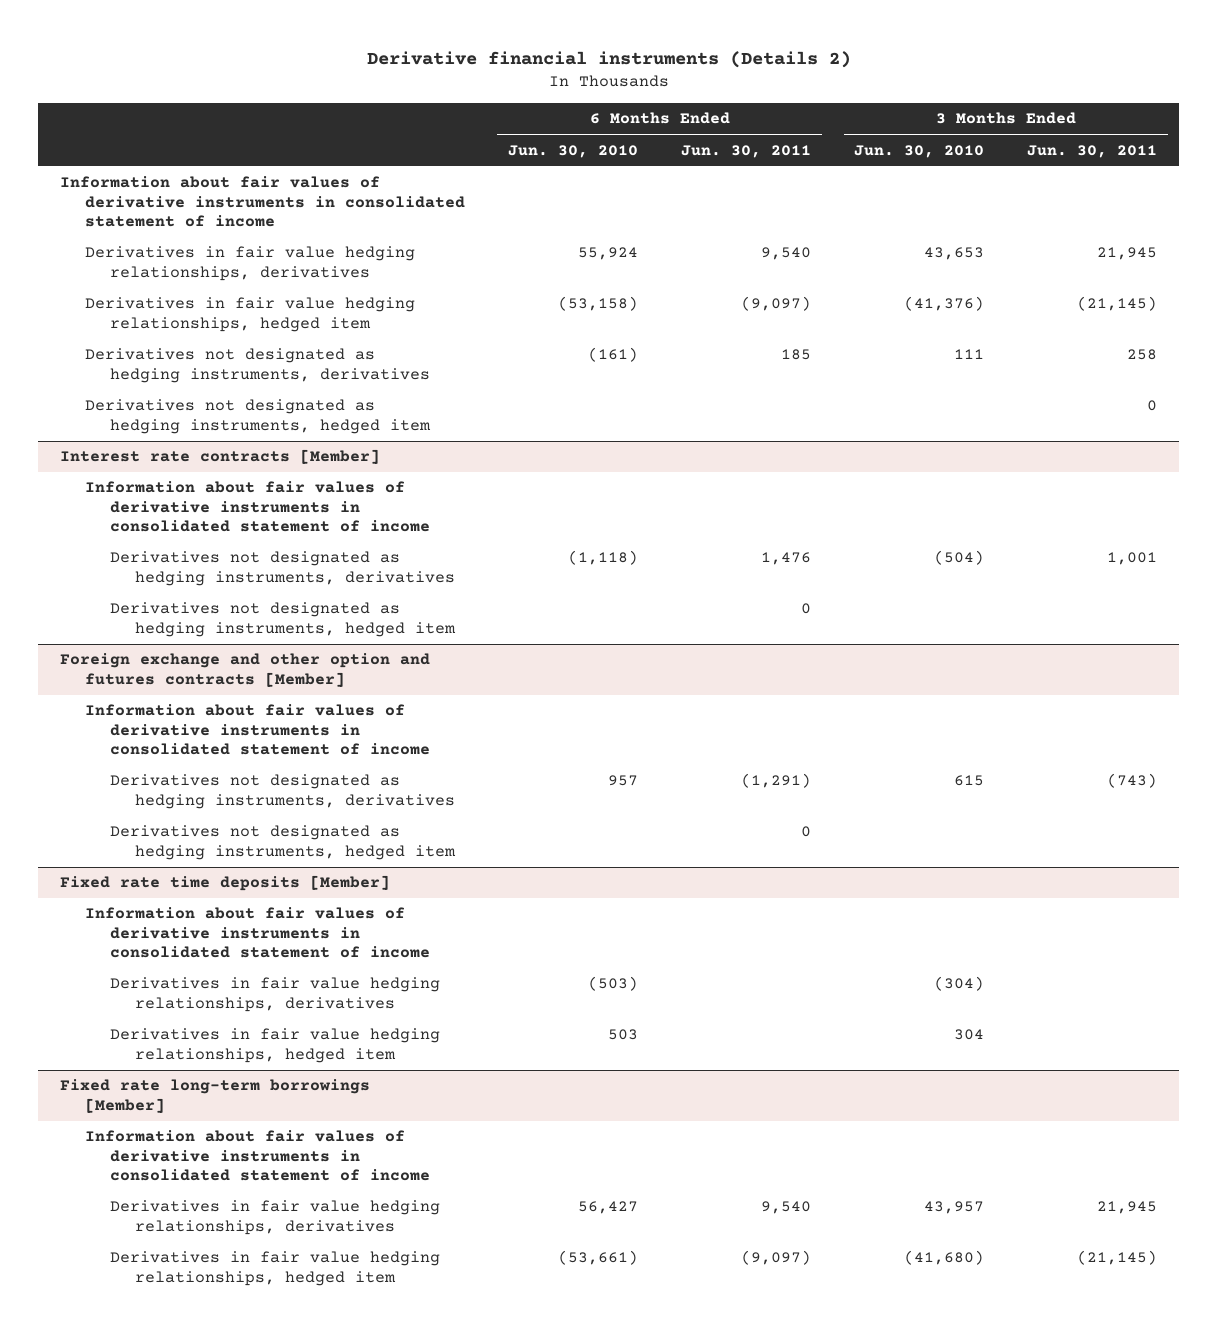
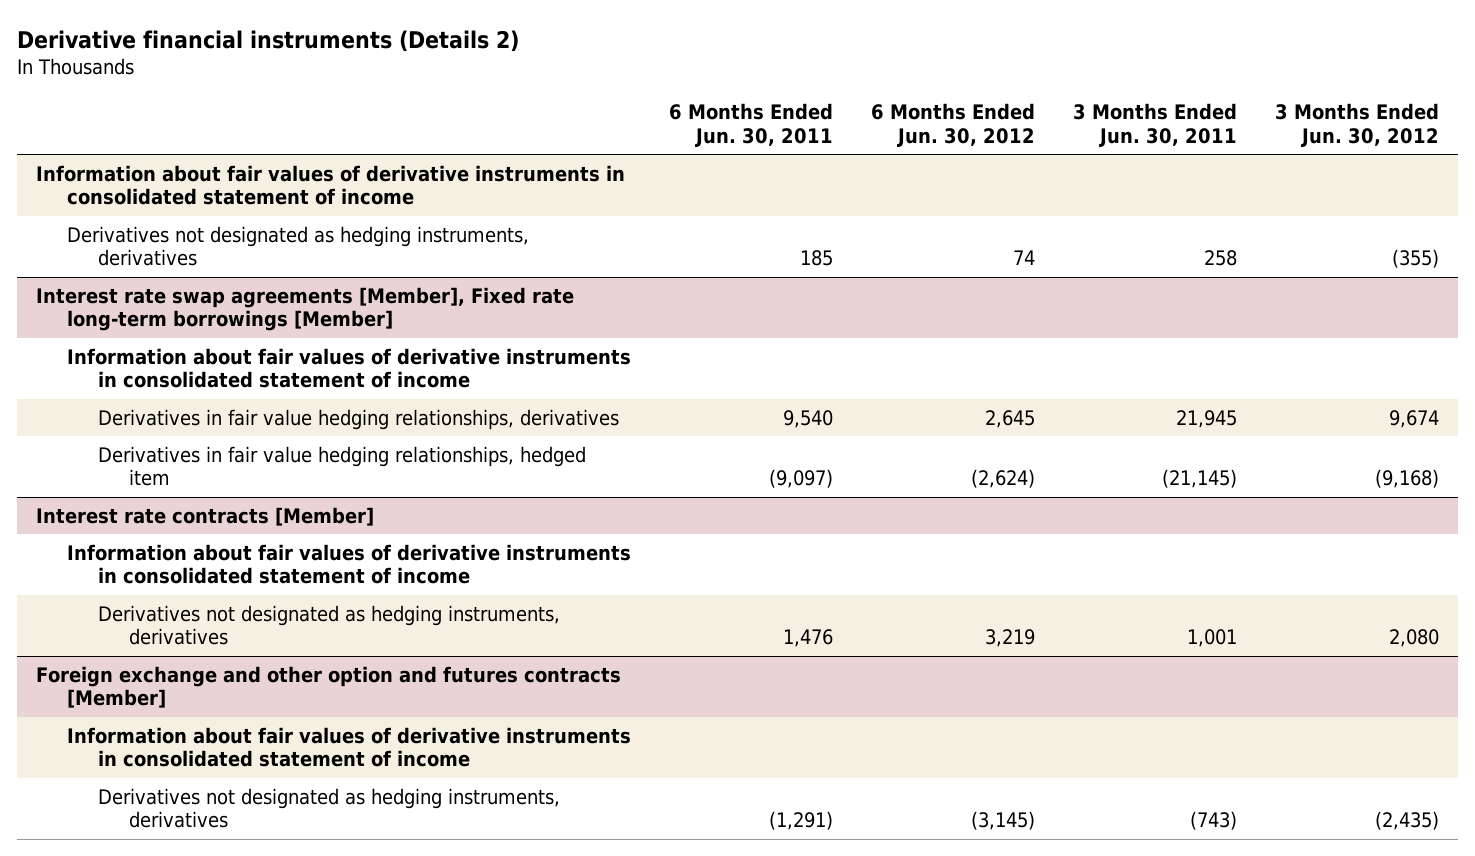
- | 6 Months Ended Jun. 30, 2010 | 6 Months Ended Jun. 30, 2011 | 3 Months Ended Jun. 30, 2010 | 3 Months Ended Jun. 30, 2011
+ | 6 Months Ended Jun. 30, 2011 | 6 Months Ended Jun. 30, 2012 | 3 Months Ended Jun. 30, 2011 | 3 Months Ended Jun. 30, 2012
moved up: Derivatives not designated as hedging instruments, derivatives | 185 | 74 | 258 | (355)
+ Interest rate swap agreements [Member], Fixed rate long-term borrowings [Member]
+ Information about fair values of derivative instruments in consolidated statement of income
- Derivatives not designated as hedging instruments, hedged item | | | | 0
@ Interest rate contracts [Member]
- Derivatives not designated as hedging instruments, hedged item | | 0 | |
@ Foreign exchange and other option and futures contracts [Member]
- Derivatives not designated as hedging instruments, hedged item | | 0 | |
- Fixed rate time deposits [Member]
- Information about fair values of derivative instruments in consolidated statement of income
- Derivatives in fair value hedging relationships, derivatives | (503) | | (304) |
- Derivatives in fair value hedging relationships, hedged item | 503 | | 304 |
- Fixed rate long-term borrowings [Member]
- Information about fair values of derivative instruments in consolidated statement of income
- Derivatives in fair value hedging relationships, derivatives | 56,427 | 9,540 | 43,957 | 21,945
- Derivatives in fair value hedging relationships, hedged item | (53,661) | (9,097) | (41,680) | (21,145)

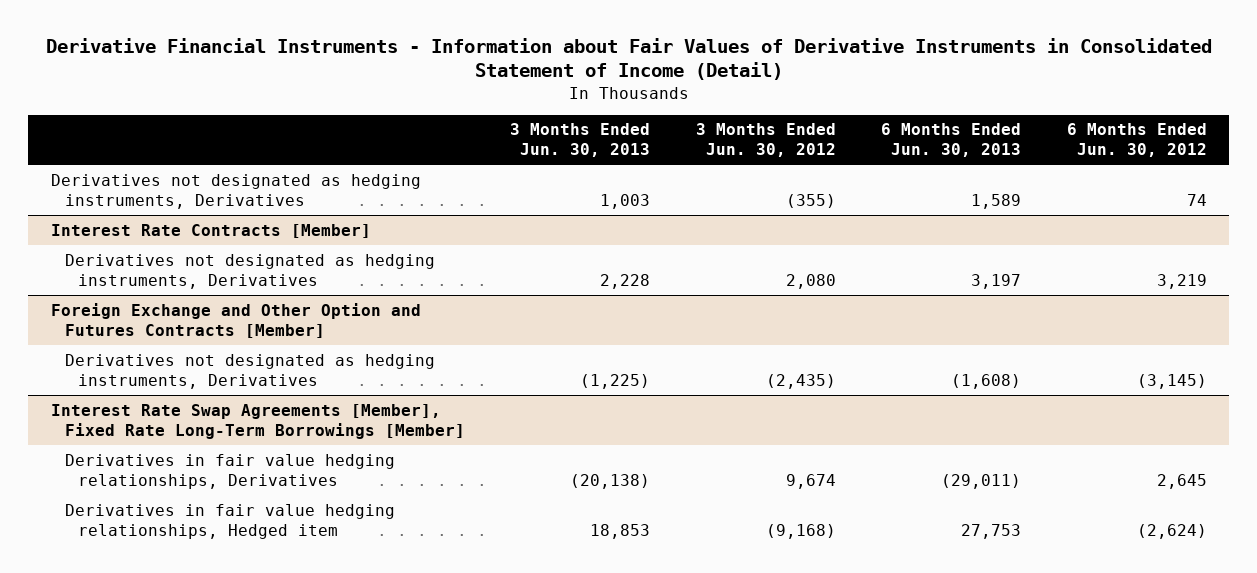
- Derivative financial instruments (Details 2)
+ Derivative Financial Instruments - Information about Fair Values of Derivative Instruments in Consolidated Statement of Income (Detail)
- | 6 Months Ended Jun. 30, 2011 | 6 Months Ended Jun. 30, 2012 | 3 Months Ended Jun. 30, 2011 | 3 Months Ended Jun. 30, 2012
+ | 3 Months Ended Jun. 30, 2013 | 3 Months Ended Jun. 30, 2012 | 6 Months Ended Jun. 30, 2013 | 6 Months Ended Jun. 30, 2012
- Information about fair values of derivative instruments in consolidated statement of income
- Derivatives not designated as hedging instruments, derivatives | 185 | 74 | 258 | (355)
- Interest rate swap agreements [Member], Fixed rate long-term borrowings [Member]
- Information about fair values of derivative instruments in consolidated statement of income
- Derivatives in fair value hedging relationships, derivatives | 9,540 | 2,645 | 21,945 | 9,674
- Derivatives in fair value hedging relationships, hedged item | (9,097) | (2,624) | (21,145) | (9,168)
- Interest rate contracts [Member]
- Information about fair values of derivative instruments in consolidated statement of income
- Derivatives not designated as hedging instruments, derivatives | 1,476 | 3,219 | 1,001 | 2,080
- Foreign exchange and other option and futures contracts [Member]
- Information about fair values of derivative instruments in consolidated statement of income
- Derivatives not designated as hedging instruments, derivatives | (1,291) | (3,145) | (743) | (2,435)
+ Derivatives not designated as hedging instruments, Derivatives | 1,003 | (355) | 1,589 | 74
+ Interest Rate Contracts [Member]
+ Derivatives not designated as hedging instruments, Derivatives | 2,228 | 2,080 | 3,197 | 3,219
+ Foreign Exchange and Other Option and Futures Contracts [Member]
+ Derivatives not designated as hedging instruments, Derivatives | (1,225) | (2,435) | (1,608) | (3,145)
+ Interest Rate Swap Agreements [Member], Fixed Rate Long-Term Borrowings [Member]
+ Derivatives in fair value hedging relationships, Derivatives | (20,138) | 9,674 | (29,011) | 2,645
+ Derivatives in fair value hedging relationships, Hedged item | 18,853 | (9,168) | 27,753 | (2,624)

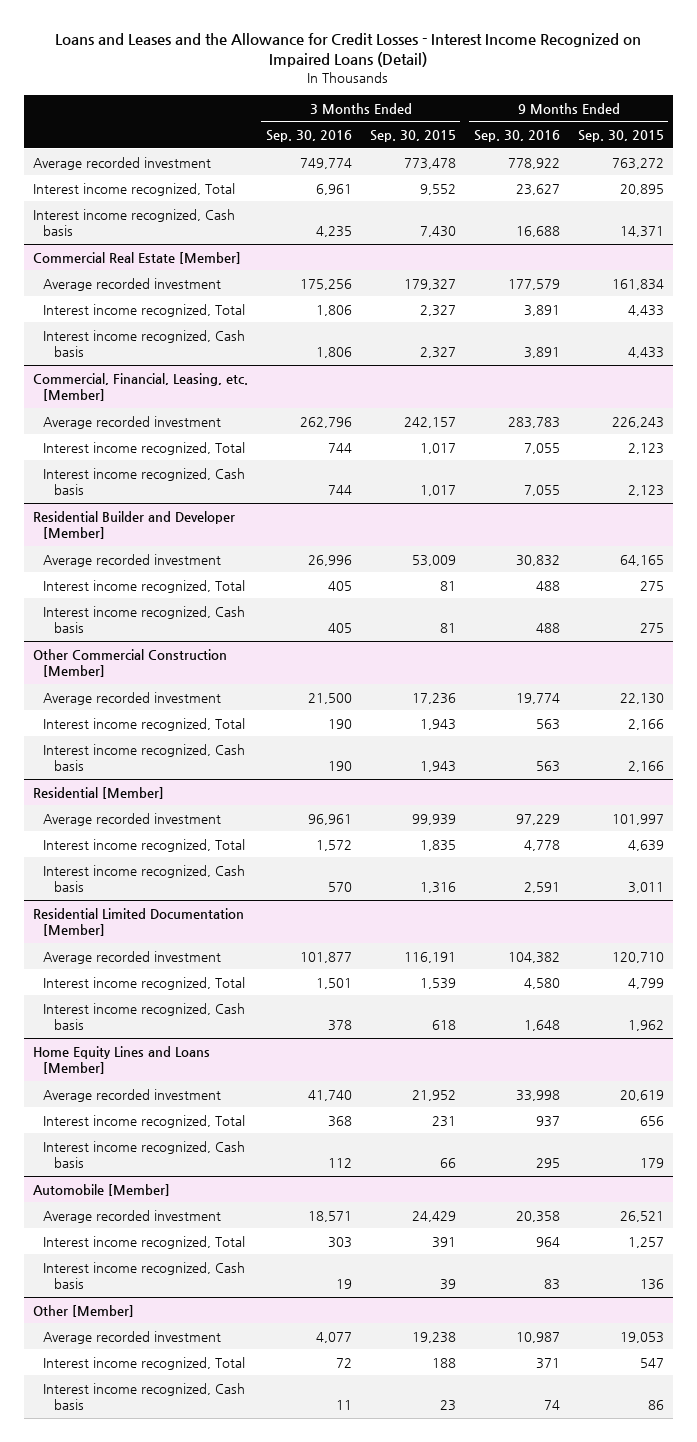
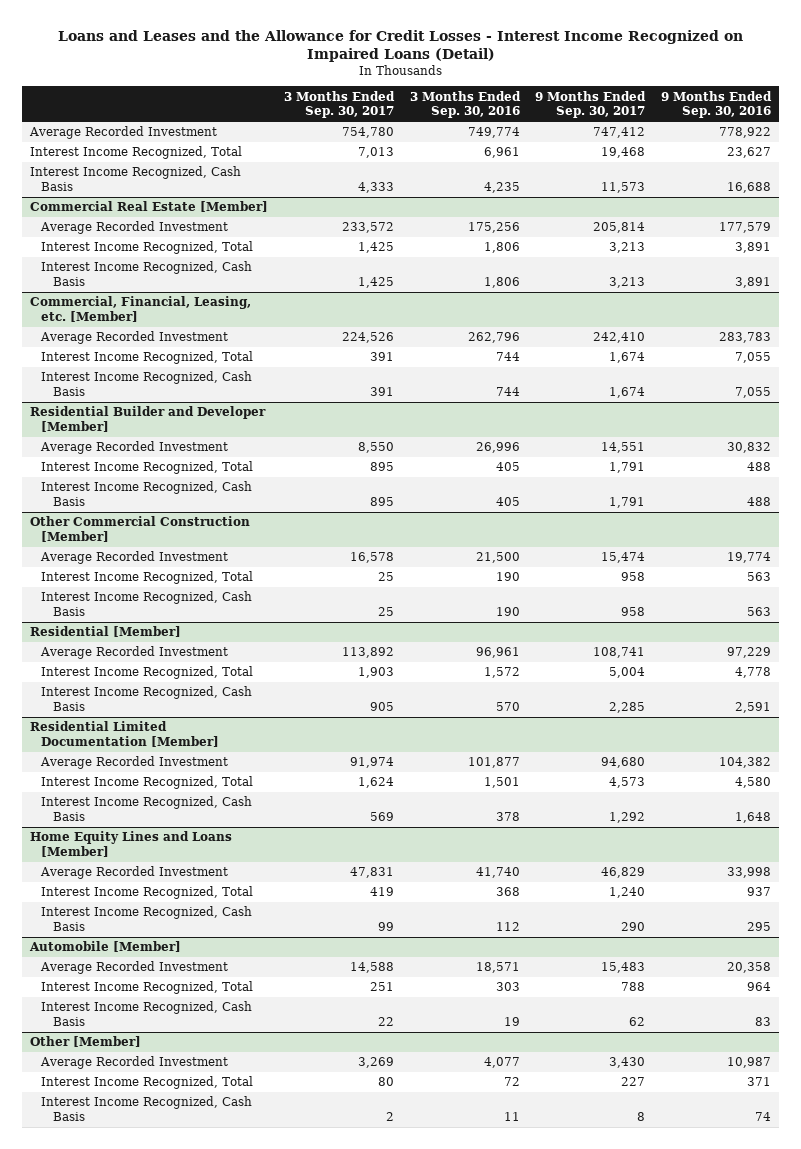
- | 3 Months Ended Sep. 30, 2016 | 3 Months Ended Sep. 30, 2015 | 9 Months Ended Sep. 30, 2016 | 9 Months Ended Sep. 30, 2015
+ | 3 Months Ended Sep. 30, 2017 | 3 Months Ended Sep. 30, 2016 | 9 Months Ended Sep. 30, 2017 | 9 Months Ended Sep. 30, 2016
- Average recorded investment | 749,774 | 773,478 | 778,922 | 763,272
- Interest income recognized, Total | 6,961 | 9,552 | 23,627 | 20,895
- Interest income recognized, Cash basis | 4,235 | 7,430 | 16,688 | 14,371
+ Average Recorded Investment | 754,780 | 749,774 | 747,412 | 778,922
+ Interest Income Recognized, Total | 7,013 | 6,961 | 19,468 | 23,627
+ Interest Income Recognized, Cash Basis | 4,333 | 4,235 | 11,573 | 16,688
@ Commercial Real Estate [Member]
- Average recorded investment | 175,256 | 179,327 | 177,579 | 161,834
- Interest income recognized, Total | 1,806 | 2,327 | 3,891 | 4,433
- Interest income recognized, Cash basis | 1,806 | 2,327 | 3,891 | 4,433
+ Average Recorded Investment | 233,572 | 175,256 | 205,814 | 177,579
+ Interest Income Recognized, Total | 1,425 | 1,806 | 3,213 | 3,891
+ Interest Income Recognized, Cash Basis | 1,425 | 1,806 | 3,213 | 3,891
@ Commercial, Financial, Leasing, etc. [Member]
- Average recorded investment | 262,796 | 242,157 | 283,783 | 226,243
- Interest income recognized, Total | 744 | 1,017 | 7,055 | 2,123
- Interest income recognized, Cash basis | 744 | 1,017 | 7,055 | 2,123
+ Average Recorded Investment | 224,526 | 262,796 | 242,410 | 283,783
+ Interest Income Recognized, Total | 391 | 744 | 1,674 | 7,055
+ Interest Income Recognized, Cash Basis | 391 | 744 | 1,674 | 7,055
@ Residential Builder and Developer [Member]
- Average recorded investment | 26,996 | 53,009 | 30,832 | 64,165
- Interest income recognized, Total | 405 | 81 | 488 | 275
- Interest income recognized, Cash basis | 405 | 81 | 488 | 275
+ Average Recorded Investment | 8,550 | 26,996 | 14,551 | 30,832
+ Interest Income Recognized, Total | 895 | 405 | 1,791 | 488
+ Interest Income Recognized, Cash Basis | 895 | 405 | 1,791 | 488
@ Other Commercial Construction [Member]
- Average recorded investment | 21,500 | 17,236 | 19,774 | 22,130
- Interest income recognized, Total | 190 | 1,943 | 563 | 2,166
- Interest income recognized, Cash basis | 190 | 1,943 | 563 | 2,166
+ Average Recorded Investment | 16,578 | 21,500 | 15,474 | 19,774
+ Interest Income Recognized, Total | 25 | 190 | 958 | 563
+ Interest Income Recognized, Cash Basis | 25 | 190 | 958 | 563
@ Residential [Member]
- Average recorded investment | 96,961 | 99,939 | 97,229 | 101,997
- Interest income recognized, Total | 1,572 | 1,835 | 4,778 | 4,639
- Interest income recognized, Cash basis | 570 | 1,316 | 2,591 | 3,011
+ Average Recorded Investment | 113,892 | 96,961 | 108,741 | 97,229
+ Interest Income Recognized, Total | 1,903 | 1,572 | 5,004 | 4,778
+ Interest Income Recognized, Cash Basis | 905 | 570 | 2,285 | 2,591
@ Residential Limited Documentation [Member]
- Average recorded investment | 101,877 | 116,191 | 104,382 | 120,710
- Interest income recognized, Total | 1,501 | 1,539 | 4,580 | 4,799
- Interest income recognized, Cash basis | 378 | 618 | 1,648 | 1,962
+ Average Recorded Investment | 91,974 | 101,877 | 94,680 | 104,382
+ Interest Income Recognized, Total | 1,624 | 1,501 | 4,573 | 4,580
+ Interest Income Recognized, Cash Basis | 569 | 378 | 1,292 | 1,648
@ Home Equity Lines and Loans [Member]
- Average recorded investment | 41,740 | 21,952 | 33,998 | 20,619
- Interest income recognized, Total | 368 | 231 | 937 | 656
- Interest income recognized, Cash basis | 112 | 66 | 295 | 179
+ Average Recorded Investment | 47,831 | 41,740 | 46,829 | 33,998
+ Interest Income Recognized, Total | 419 | 368 | 1,240 | 937
+ Interest Income Recognized, Cash Basis | 99 | 112 | 290 | 295
@ Automobile [Member]
- Average recorded investment | 18,571 | 24,429 | 20,358 | 26,521
- Interest income recognized, Total | 303 | 391 | 964 | 1,257
- Interest income recognized, Cash basis | 19 | 39 | 83 | 136
+ Average Recorded Investment | 14,588 | 18,571 | 15,483 | 20,358
+ Interest Income Recognized, Total | 251 | 303 | 788 | 964
+ Interest Income Recognized, Cash Basis | 22 | 19 | 62 | 83
@ Other [Member]
- Average recorded investment | 4,077 | 19,238 | 10,987 | 19,053
- Interest income recognized, Total | 72 | 188 | 371 | 547
- Interest income recognized, Cash basis | 11 | 23 | 74 | 86
+ Average Recorded Investment | 3,269 | 4,077 | 3,430 | 10,987
+ Interest Income Recognized, Total | 80 | 72 | 227 | 371
+ Interest Income Recognized, Cash Basis | 2 | 11 | 8 | 74

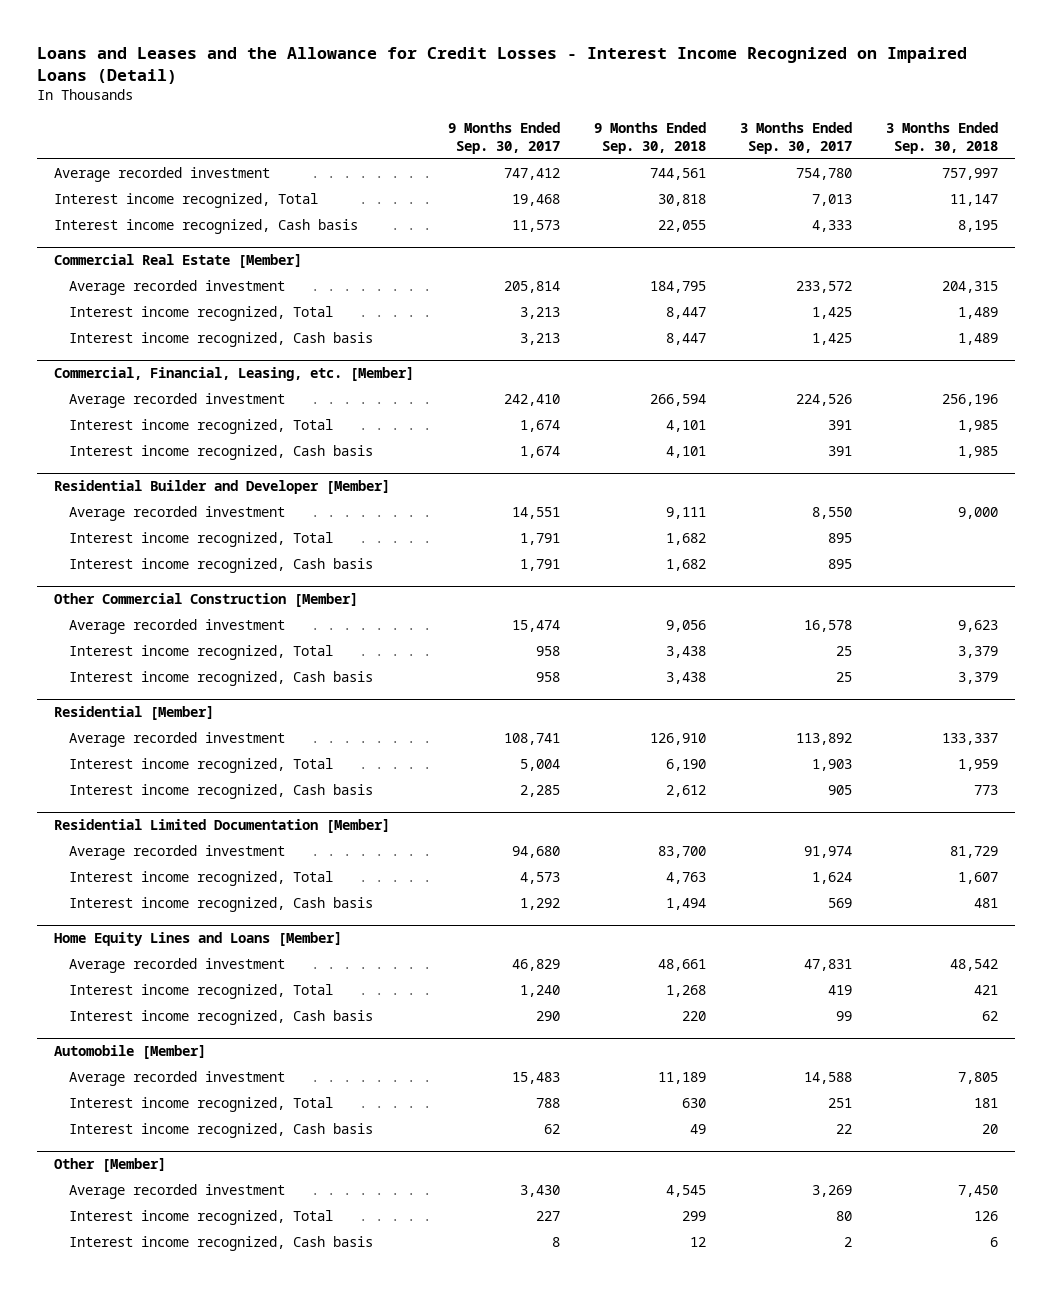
- | 3 Months Ended Sep. 30, 2017 | 3 Months Ended Sep. 30, 2016 | 9 Months Ended Sep. 30, 2017 | 9 Months Ended Sep. 30, 2016
+ | 9 Months Ended Sep. 30, 2017 | 9 Months Ended Sep. 30, 2018 | 3 Months Ended Sep. 30, 2017 | 3 Months Ended Sep. 30, 2018
- Average Recorded Investment | 754,780 | 749,774 | 747,412 | 778,922
- Interest Income Recognized, Total | 7,013 | 6,961 | 19,468 | 23,627
- Interest Income Recognized, Cash Basis | 4,333 | 4,235 | 11,573 | 16,688
+ Average recorded investment | 747,412 | 744,561 | 754,780 | 757,997
+ Interest income recognized, Total | 19,468 | 30,818 | 7,013 | 11,147
+ Interest income recognized, Cash basis | 11,573 | 22,055 | 4,333 | 8,195
@ Commercial Real Estate [Member]
- Average Recorded Investment | 233,572 | 175,256 | 205,814 | 177,579
- Interest Income Recognized, Total | 1,425 | 1,806 | 3,213 | 3,891
- Interest Income Recognized, Cash Basis | 1,425 | 1,806 | 3,213 | 3,891
+ Average recorded investment | 205,814 | 184,795 | 233,572 | 204,315
+ Interest income recognized, Total | 3,213 | 8,447 | 1,425 | 1,489
+ Interest income recognized, Cash basis | 3,213 | 8,447 | 1,425 | 1,489
@ Commercial, Financial, Leasing, etc. [Member]
- Average Recorded Investment | 224,526 | 262,796 | 242,410 | 283,783
- Interest Income Recognized, Total | 391 | 744 | 1,674 | 7,055
- Interest Income Recognized, Cash Basis | 391 | 744 | 1,674 | 7,055
+ Average recorded investment | 242,410 | 266,594 | 224,526 | 256,196
+ Interest income recognized, Total | 1,674 | 4,101 | 391 | 1,985
+ Interest income recognized, Cash basis | 1,674 | 4,101 | 391 | 1,985
@ Residential Builder and Developer [Member]
- Average Recorded Investment | 8,550 | 26,996 | 14,551 | 30,832
- Interest Income Recognized, Total | 895 | 405 | 1,791 | 488
- Interest Income Recognized, Cash Basis | 895 | 405 | 1,791 | 488
+ Average recorded investment | 14,551 | 9,111 | 8,550 | 9,000
+ Interest income recognized, Total | 1,791 | 1,682 | 895 |
+ Interest income recognized, Cash basis | 1,791 | 1,682 | 895 |
@ Other Commercial Construction [Member]
- Average Recorded Investment | 16,578 | 21,500 | 15,474 | 19,774
- Interest Income Recognized, Total | 25 | 190 | 958 | 563
- Interest Income Recognized, Cash Basis | 25 | 190 | 958 | 563
+ Average recorded investment | 15,474 | 9,056 | 16,578 | 9,623
+ Interest income recognized, Total | 958 | 3,438 | 25 | 3,379
+ Interest income recognized, Cash basis | 958 | 3,438 | 25 | 3,379
@ Residential [Member]
- Average Recorded Investment | 113,892 | 96,961 | 108,741 | 97,229
- Interest Income Recognized, Total | 1,903 | 1,572 | 5,004 | 4,778
- Interest Income Recognized, Cash Basis | 905 | 570 | 2,285 | 2,591
+ Average recorded investment | 108,741 | 126,910 | 113,892 | 133,337
+ Interest income recognized, Total | 5,004 | 6,190 | 1,903 | 1,959
+ Interest income recognized, Cash basis | 2,285 | 2,612 | 905 | 773
@ Residential Limited Documentation [Member]
- Average Recorded Investment | 91,974 | 101,877 | 94,680 | 104,382
- Interest Income Recognized, Total | 1,624 | 1,501 | 4,573 | 4,580
- Interest Income Recognized, Cash Basis | 569 | 378 | 1,292 | 1,648
+ Average recorded investment | 94,680 | 83,700 | 91,974 | 81,729
+ Interest income recognized, Total | 4,573 | 4,763 | 1,624 | 1,607
+ Interest income recognized, Cash basis | 1,292 | 1,494 | 569 | 481
@ Home Equity Lines and Loans [Member]
- Average Recorded Investment | 47,831 | 41,740 | 46,829 | 33,998
- Interest Income Recognized, Total | 419 | 368 | 1,240 | 937
- Interest Income Recognized, Cash Basis | 99 | 112 | 290 | 295
+ Average recorded investment | 46,829 | 48,661 | 47,831 | 48,542
+ Interest income recognized, Total | 1,240 | 1,268 | 419 | 421
+ Interest income recognized, Cash basis | 290 | 220 | 99 | 62
@ Automobile [Member]
- Average Recorded Investment | 14,588 | 18,571 | 15,483 | 20,358
- Interest Income Recognized, Total | 251 | 303 | 788 | 964
- Interest Income Recognized, Cash Basis | 22 | 19 | 62 | 83
+ Average recorded investment | 15,483 | 11,189 | 14,588 | 7,805
+ Interest income recognized, Total | 788 | 630 | 251 | 181
+ Interest income recognized, Cash basis | 62 | 49 | 22 | 20
@ Other [Member]
- Average Recorded Investment | 3,269 | 4,077 | 3,430 | 10,987
- Interest Income Recognized, Total | 80 | 72 | 227 | 371
- Interest Income Recognized, Cash Basis | 2 | 11 | 8 | 74
+ Average recorded investment | 3,430 | 4,545 | 3,269 | 7,450
+ Interest income recognized, Total | 227 | 299 | 80 | 126
+ Interest income recognized, Cash basis | 8 | 12 | 2 | 6

